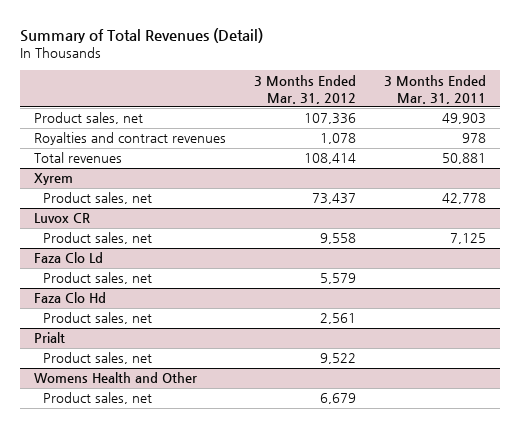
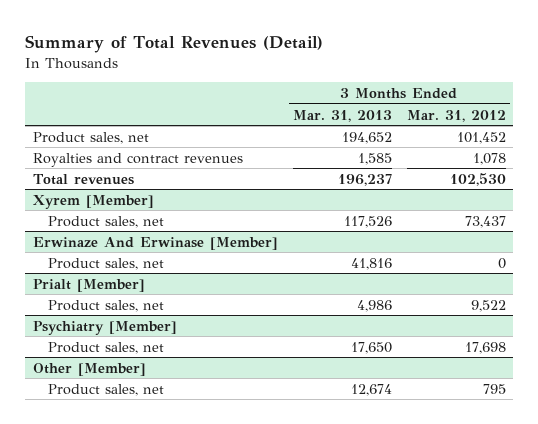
- | 3 Months Ended Mar. 31, 2012 | 3 Months Ended Mar. 31, 2011
+ | 3 Months Ended Mar. 31, 2013 | 3 Months Ended Mar. 31, 2012
- Product sales, net | 107,336 | 49,903
+ Product sales, net | 194,652 | 101,452
- Total revenues | 108,414 | 50,881
- Xyrem
+ Total revenues | 196,237 | 102,530
+ Xyrem [Member]
- Luvox CR
- Product sales, net | 9,558 | 7,125
- Faza Clo Ld
- Product sales, net | 5,579 |
- Faza Clo Hd
- Product sales, net | 2,561 |
- Prialt
+ Erwinaze And Erwinase [Member]
+ Product sales, net | 41,816 | 0
+ Prialt [Member]
- Womens Health and Other
- Product sales, net | 6,679 |
+ Psychiatry [Member]
+ Product sales, net | 17,650 | 17,698
+ Other [Member]
+ Product sales, net | 12,674 | 795

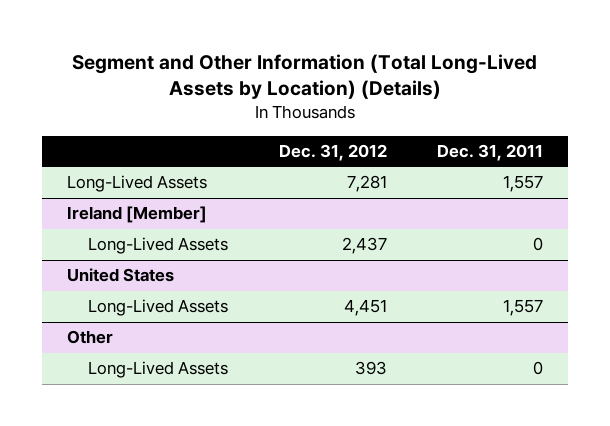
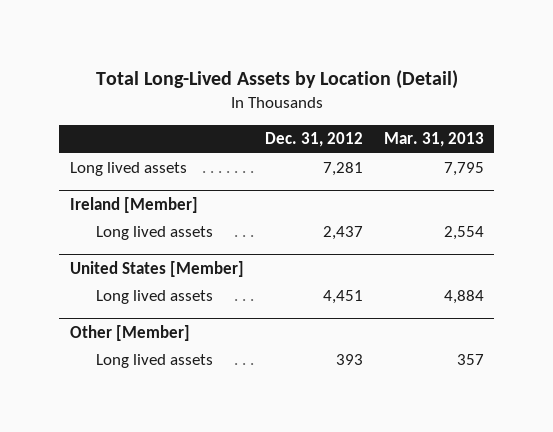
- Segment and Other Information (Total Long-Lived Assets by Location) (Details)
+ Total Long-Lived Assets by Location (Detail)
- | Dec. 31, 2012 | Dec. 31, 2011
+ | Dec. 31, 2012 | Mar. 31, 2013
- Long-Lived Assets | 7,281 | 1,557
+ Long lived assets | 7,281 | 7,795
@ Ireland [Member]
- Long-Lived Assets | 2,437 | 0
- United States
- Long-Lived Assets | 4,451 | 1,557
- Other
- Long-Lived Assets | 393 | 0
@ Ireland [Member]
+ Long lived assets | 2,437 | 2,554
+ United States [Member]
+ Long lived assets | 4,451 | 4,884
+ Other [Member]
+ Long lived assets | 393 | 357

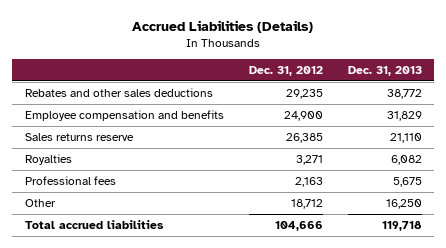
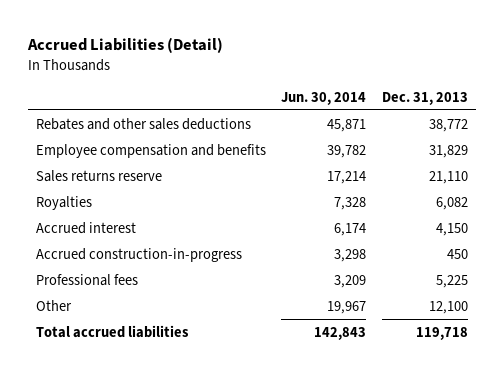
- Accrued Liabilities (Details)
+ Accrued Liabilities (Detail)
- | Dec. 31, 2012 | Dec. 31, 2013
+ | Jun. 30, 2014 | Dec. 31, 2013
- Professional fees | 2,163 | 5,675
- Other | 18,712 | 16,250
+ Accrued interest | 6,174 | 4,150
+ Accrued construction-in-progress | 3,298 | 450
+ Professional fees | 3,209 | 5,225
+ Other | 19,967 | 12,100

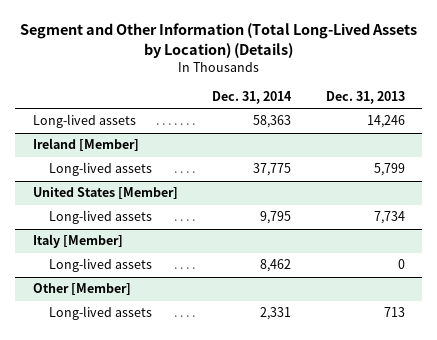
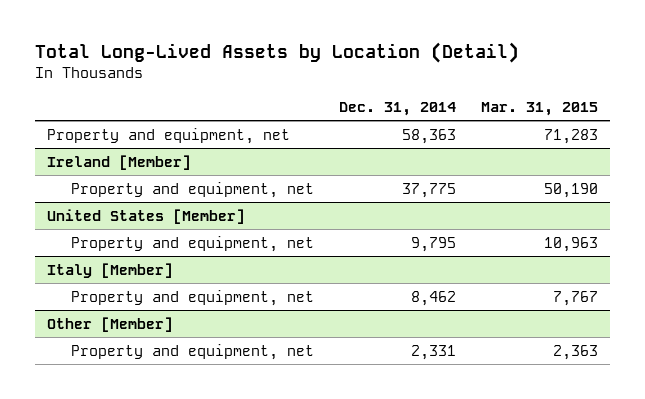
- Segment and Other Information (Total Long-Lived Assets by Location) (Details)
+ Total Long-Lived Assets by Location (Detail)
- | Dec. 31, 2014 | Dec. 31, 2013
+ | Dec. 31, 2014 | Mar. 31, 2015
- Long-lived assets | 58,363 | 14,246
+ Property and equipment, net | 58,363 | 71,283
@ Ireland [Member]
- Long-lived assets | 37,775 | 5,799
+ Property and equipment, net | 37,775 | 50,190
@ United States [Member]
- Long-lived assets | 9,795 | 7,734
+ Property and equipment, net | 9,795 | 10,963
@ Italy [Member]
- Long-lived assets | 8,462 | 0
+ Property and equipment, net | 8,462 | 7,767
@ Other [Member]
- Long-lived assets | 2,331 | 713
+ Property and equipment, net | 2,331 | 2,363

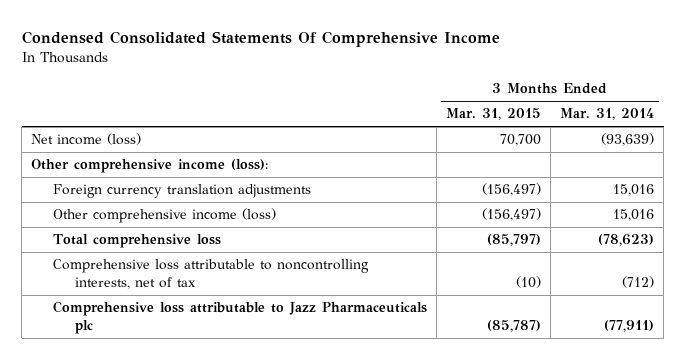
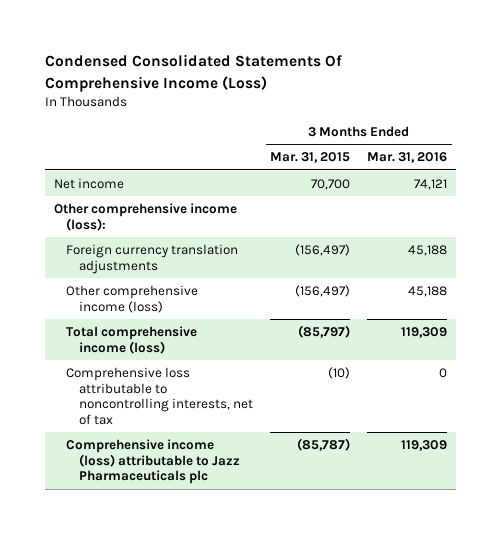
- Condensed Consolidated Statements Of Comprehensive Income
+ Condensed Consolidated Statements Of Comprehensive Income (Loss)
- | 3 Months Ended Mar. 31, 2015 | 3 Months Ended Mar. 31, 2014
+ | 3 Months Ended Mar. 31, 2015 | 3 Months Ended Mar. 31, 2016
- Net income (loss) | 70,700 | (93,639)
+ Net income | 70,700 | 74,121
- Total comprehensive loss | (85,797) | (78,623)
+ Total comprehensive income (loss) | (85,797) | 119,309
- Comprehensive loss attributable to Jazz Pharmaceuticals plc | (85,787) | (77,911)
+ Comprehensive income (loss) attributable to Jazz Pharmaceuticals plc | (85,787) | 119,309

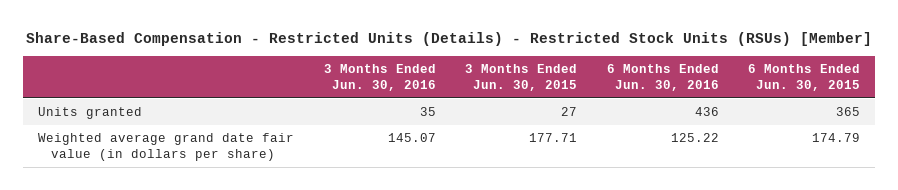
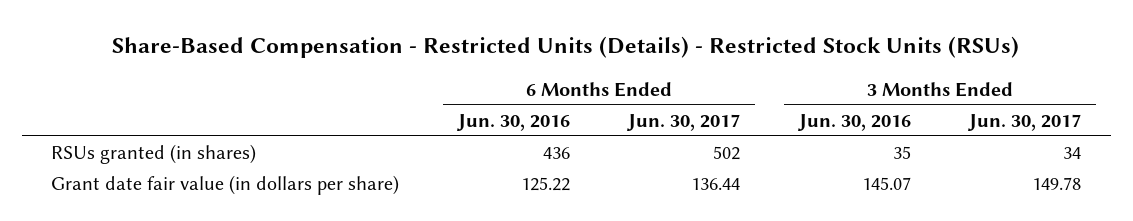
- Share-Based Compensation - Restricted Units (Details) - Restricted Stock Units (RSUs) [Member]
+ Share-Based Compensation - Restricted Units (Details) - Restricted Stock Units (RSUs)
- | 3 Months Ended Jun. 30, 2016 | 3 Months Ended Jun. 30, 2015 | 6 Months Ended Jun. 30, 2016 | 6 Months Ended Jun. 30, 2015
+ | 6 Months Ended Jun. 30, 2016 | 6 Months Ended Jun. 30, 2017 | 3 Months Ended Jun. 30, 2016 | 3 Months Ended Jun. 30, 2017
- Units granted | 35 | 27 | 436 | 365
- Weighted average grand date fair value (in dollars per share) | 145.07 | 177.71 | 125.22 | 174.79
+ RSUs granted (in shares) | 436 | 502 | 35 | 34
+ Grant date fair value (in dollars per share) | 125.22 | 136.44 | 145.07 | 149.78

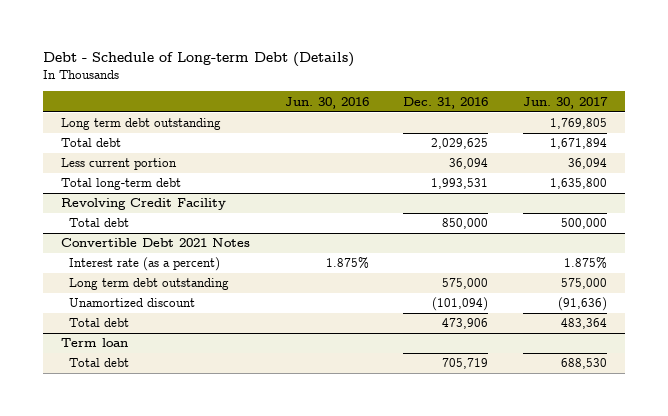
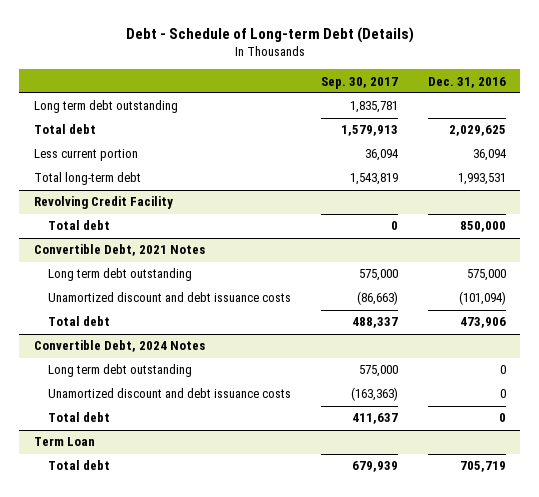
- | Jun. 30, 2016 | Dec. 31, 2016 | Jun. 30, 2017
+ | Sep. 30, 2017 | Dec. 31, 2016
- Convertible Debt 2021 Notes
- Interest rate (as a percent) | 1.875% | | 1.875%
+ Convertible Debt, 2021 Notes
- Unamortized discount | | (101,094) | (91,636)
+ Unamortized discount and debt issuance costs | (86,663) | (101,094)
- Term loan
+ Convertible Debt, 2024 Notes
+ Long term debt outstanding | 575,000 | 0
+ Unamortized discount and debt issuance costs | (163,363) | 0
+ Total debt | 411,637 | 0
+ Term Loan

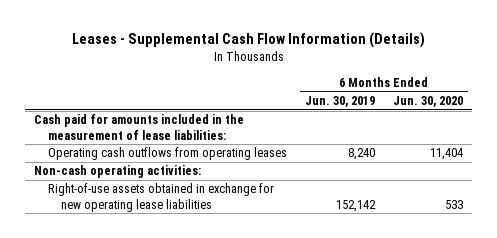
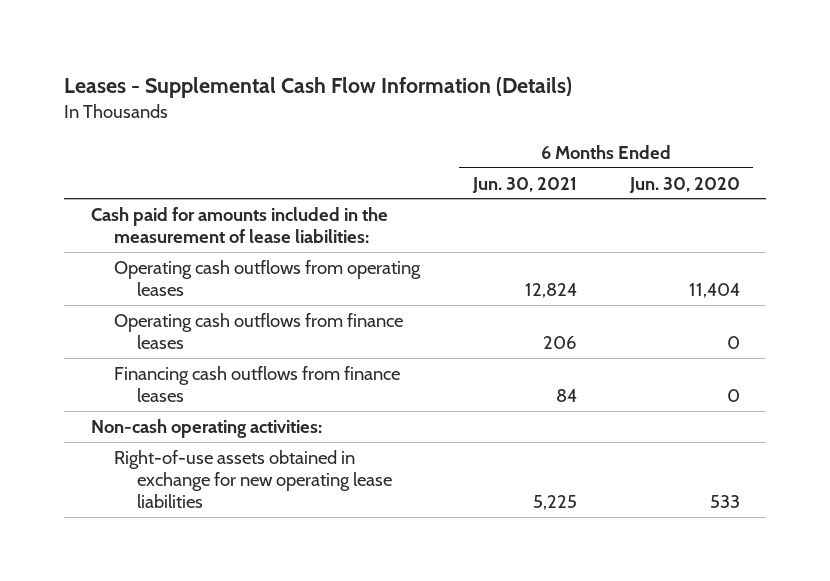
- | 6 Months Ended Jun. 30, 2019 | 6 Months Ended Jun. 30, 2020
+ | 6 Months Ended Jun. 30, 2021 | 6 Months Ended Jun. 30, 2020
+ Operating cash outflows from finance leases | 206 | 0
+ Financing cash outflows from finance leases | 84 | 0

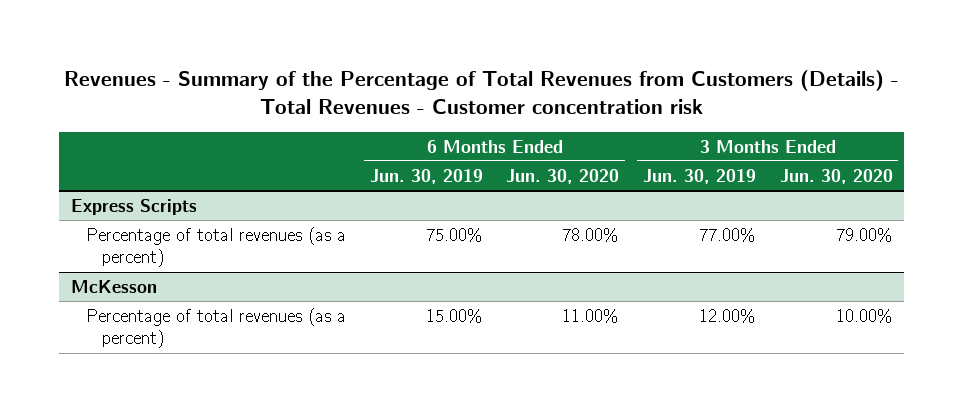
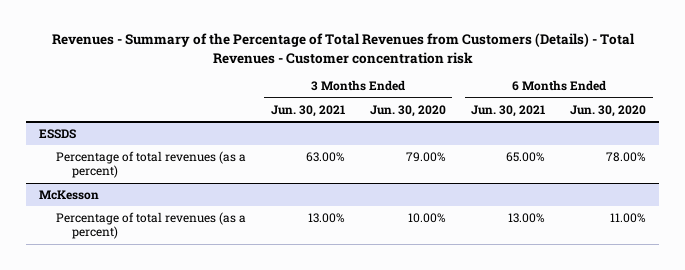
- | 6 Months Ended Jun. 30, 2019 | 6 Months Ended Jun. 30, 2020 | 3 Months Ended Jun. 30, 2019 | 3 Months Ended Jun. 30, 2020
+ | 3 Months Ended Jun. 30, 2021 | 3 Months Ended Jun. 30, 2020 | 6 Months Ended Jun. 30, 2021 | 6 Months Ended Jun. 30, 2020
- Express Scripts
+ ESSDS

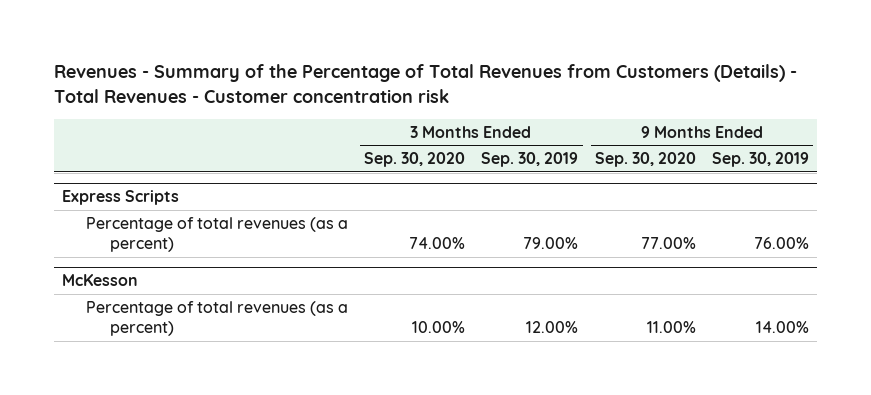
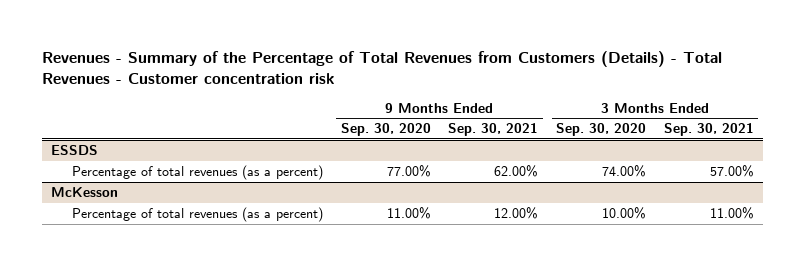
- | 3 Months Ended Sep. 30, 2020 | 3 Months Ended Sep. 30, 2019 | 9 Months Ended Sep. 30, 2020 | 9 Months Ended Sep. 30, 2019
+ | 9 Months Ended Sep. 30, 2020 | 9 Months Ended Sep. 30, 2021 | 3 Months Ended Sep. 30, 2020 | 3 Months Ended Sep. 30, 2021
- Express Scripts
+ ESSDS

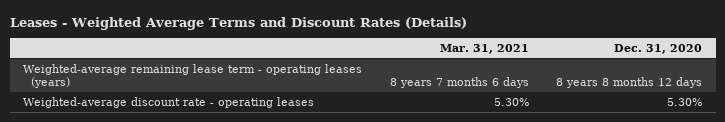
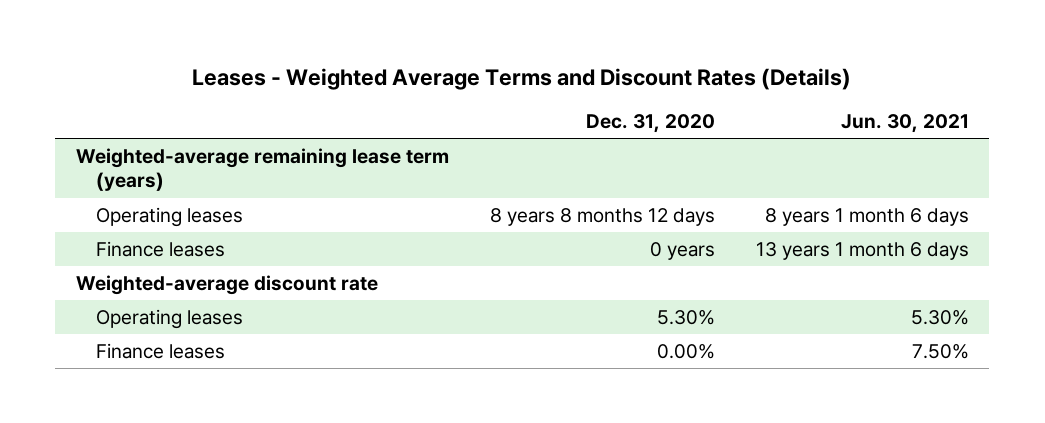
- | Mar. 31, 2021 | Dec. 31, 2020
+ | Dec. 31, 2020 | Jun. 30, 2021
- Weighted-average remaining lease term - operating leases (years) | 8 years 7 months 6 days | 8 years 8 months 12 days
- Weighted-average discount rate - operating leases | 5.30% | 5.30%
+ Weighted-average remaining lease term (years)
+ Operating leases | 8 years 8 months 12 days | 8 years 1 month 6 days
+ Finance leases | 0 years | 13 years 1 month 6 days
+ Weighted-average discount rate
+ Operating leases | 5.30% | 5.30%
+ Finance leases | 0.00% | 7.50%

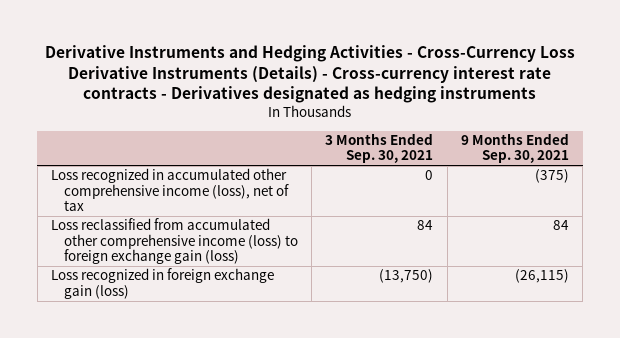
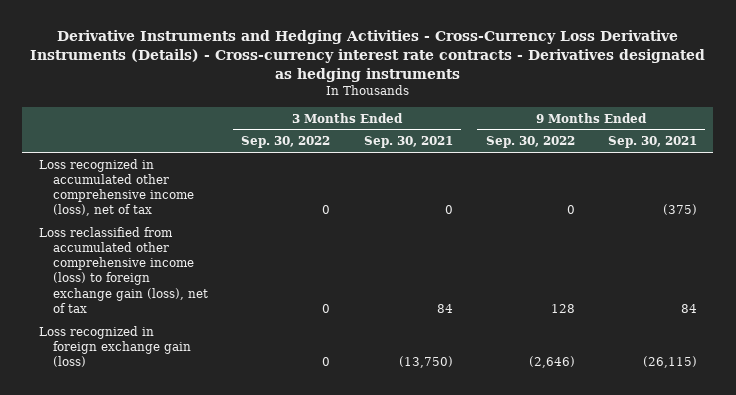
- | 3 Months Ended Sep. 30, 2021 | 9 Months Ended Sep. 30, 2021
+ | 3 Months Ended Sep. 30, 2022 | 3 Months Ended Sep. 30, 2021 | 9 Months Ended Sep. 30, 2022 | 9 Months Ended Sep. 30, 2021
- Loss reclassified from accumulated other comprehensive income (loss) to foreign exchange gain (loss) | 84 | 84
+ Loss reclassified from accumulated other comprehensive income (loss) to foreign exchange gain (loss), net of tax | 0 | 84 | 128 | 84

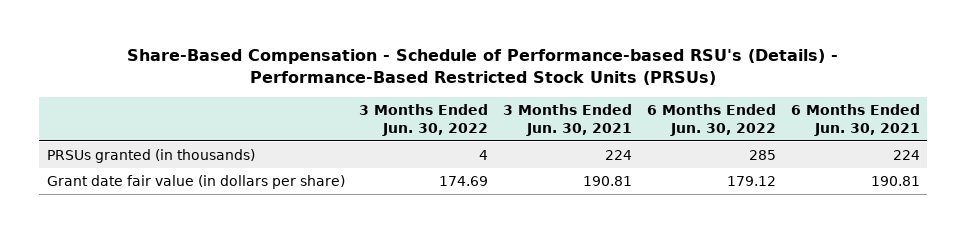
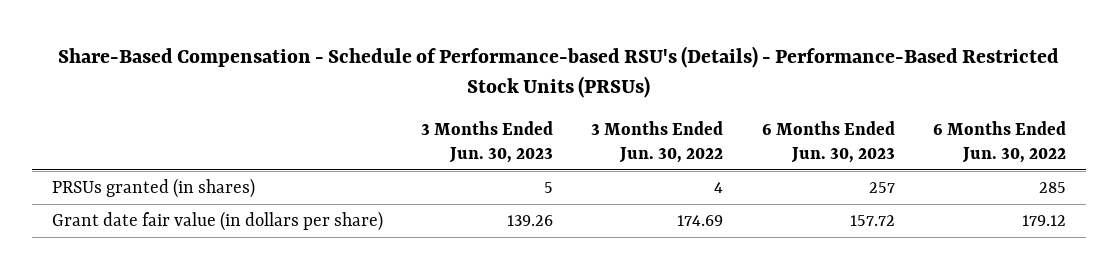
- | 3 Months Ended Jun. 30, 2022 | 3 Months Ended Jun. 30, 2021 | 6 Months Ended Jun. 30, 2022 | 6 Months Ended Jun. 30, 2021
+ | 3 Months Ended Jun. 30, 2023 | 3 Months Ended Jun. 30, 2022 | 6 Months Ended Jun. 30, 2023 | 6 Months Ended Jun. 30, 2022
- PRSUs granted (in thousands) | 4 | 224 | 285 | 224
+ PRSUs granted (in shares) | 5 | 4 | 257 | 285

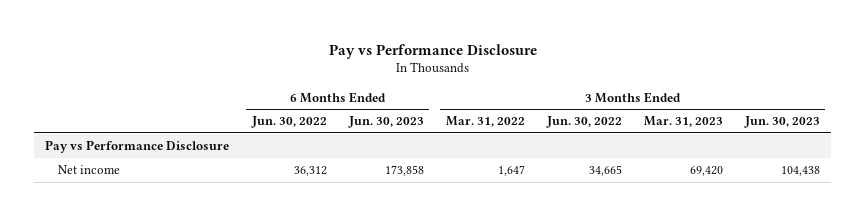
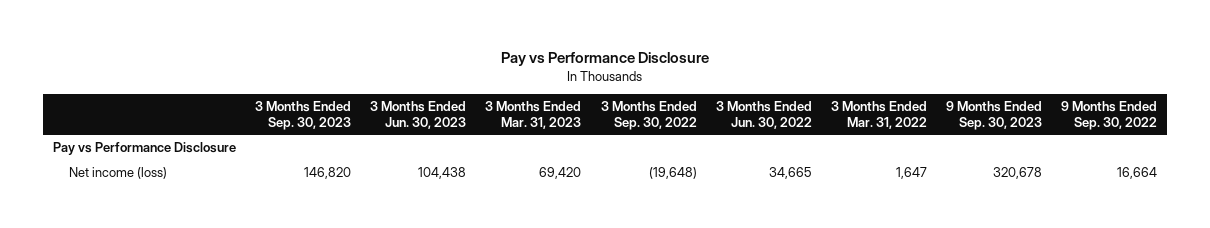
- | 6 Months Ended Jun. 30, 2022 | 6 Months Ended Jun. 30, 2023 | 3 Months Ended Mar. 31, 2022 | 3 Months Ended Jun. 30, 2022 | 3 Months Ended Mar. 31, 2023 | 3 Months Ended Jun. 30, 2023
+ | 3 Months Ended Sep. 30, 2023 | 3 Months Ended Jun. 30, 2023 | 3 Months Ended Mar. 31, 2023 | 3 Months Ended Sep. 30, 2022 | 3 Months Ended Jun. 30, 2022 | 3 Months Ended Mar. 31, 2022 | 9 Months Ended Sep. 30, 2023 | 9 Months Ended Sep. 30, 2022
- Net income | 36,312 | 173,858 | 1,647 | 34,665 | 69,420 | 104,438
+ Net income (loss) | 146,820 | 104,438 | 69,420 | (19,648) | 34,665 | 1,647 | 320,678 | 16,664

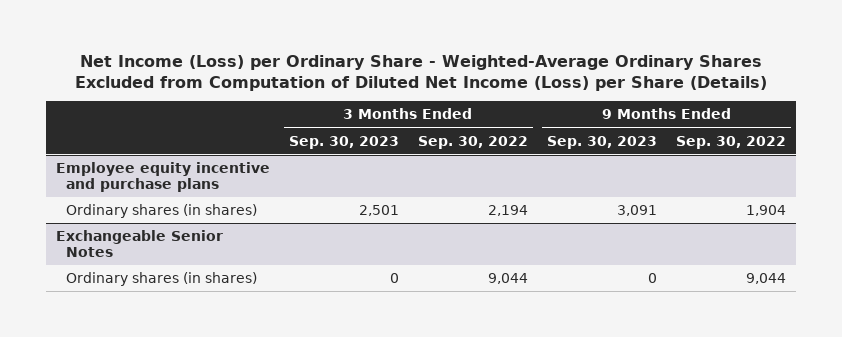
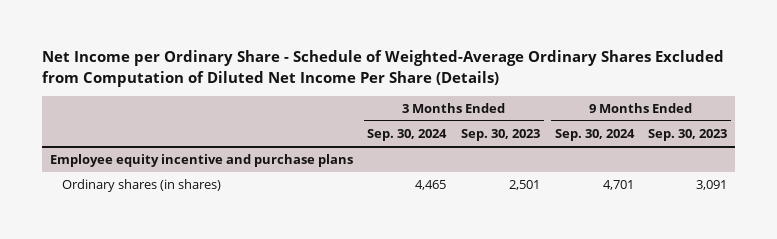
- Net Income (Loss) per Ordinary Share - Weighted-Average Ordinary Shares Excluded from Computation of Diluted Net Income (Loss) per Share (Details)
+ Net Income per Ordinary Share - Schedule of Weighted-Average Ordinary Shares Excluded from Computation of Diluted Net Income Per Share (Details)
- | 3 Months Ended Sep. 30, 2023 | 3 Months Ended Sep. 30, 2022 | 9 Months Ended Sep. 30, 2023 | 9 Months Ended Sep. 30, 2022
+ | 3 Months Ended Sep. 30, 2024 | 3 Months Ended Sep. 30, 2023 | 9 Months Ended Sep. 30, 2024 | 9 Months Ended Sep. 30, 2023
- Exchangeable Senior Notes
- Ordinary shares (in shares) | 0 | 9,044 | 0 | 9,044

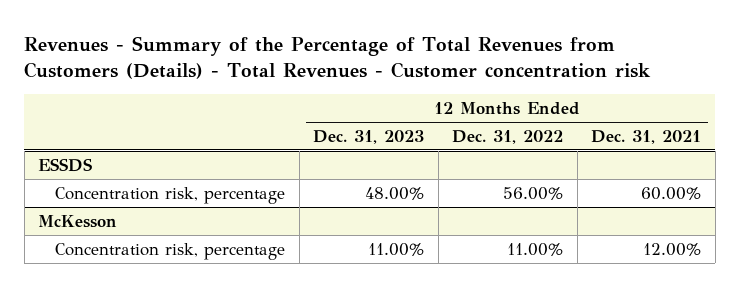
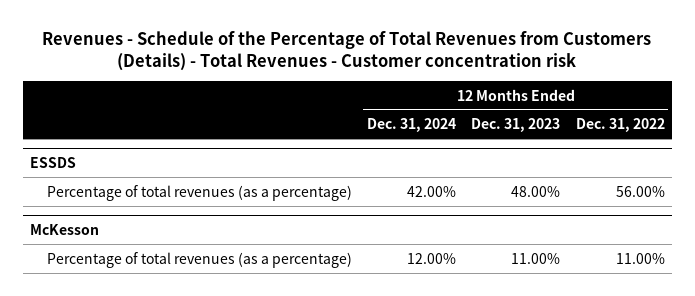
- Revenues - Summary of the Percentage of Total Revenues from Customers (Details) - Total Revenues - Customer concentration risk
+ Revenues - Schedule of the Percentage of Total Revenues from Customers (Details) - Total Revenues - Customer concentration risk
- | 12 Months Ended Dec. 31, 2023 | 12 Months Ended Dec. 31, 2022 | 12 Months Ended Dec. 31, 2021
+ | 12 Months Ended Dec. 31, 2024 | 12 Months Ended Dec. 31, 2023 | 12 Months Ended Dec. 31, 2022
@ ESSDS
- Concentration risk, percentage | 48.00% | 56.00% | 60.00%
+ Percentage of total revenues (as a percentage) | 42.00% | 48.00% | 56.00%
@ McKesson
- Concentration risk, percentage | 11.00% | 11.00% | 12.00%
+ Percentage of total revenues (as a percentage) | 12.00% | 11.00% | 11.00%

